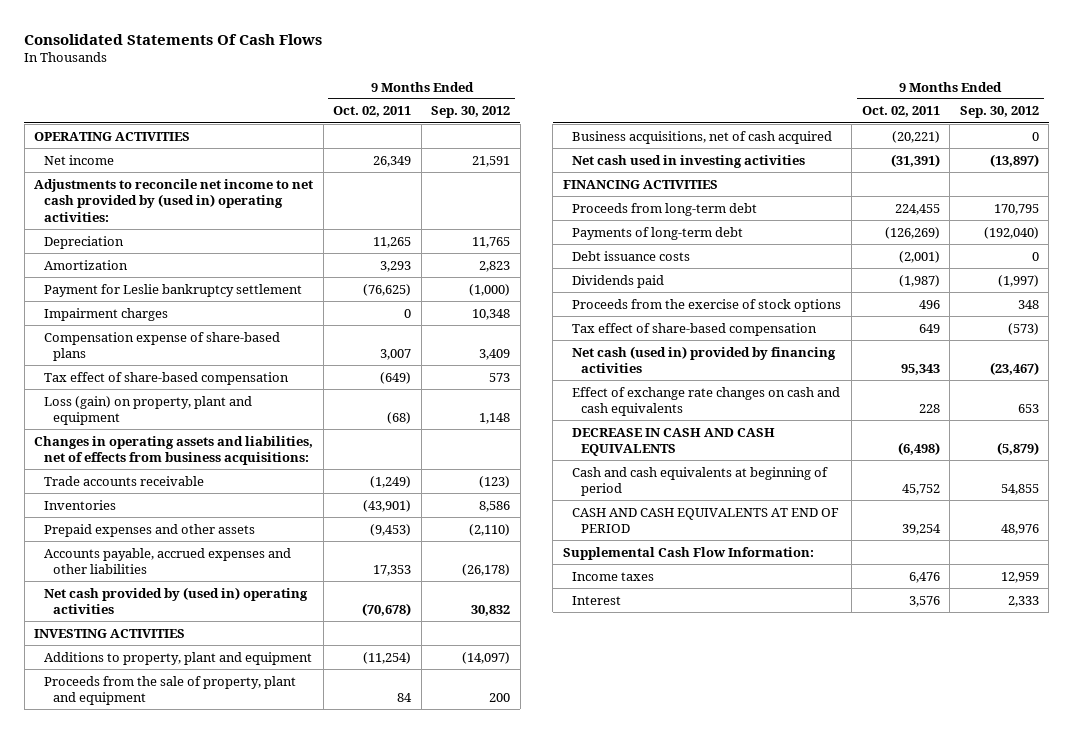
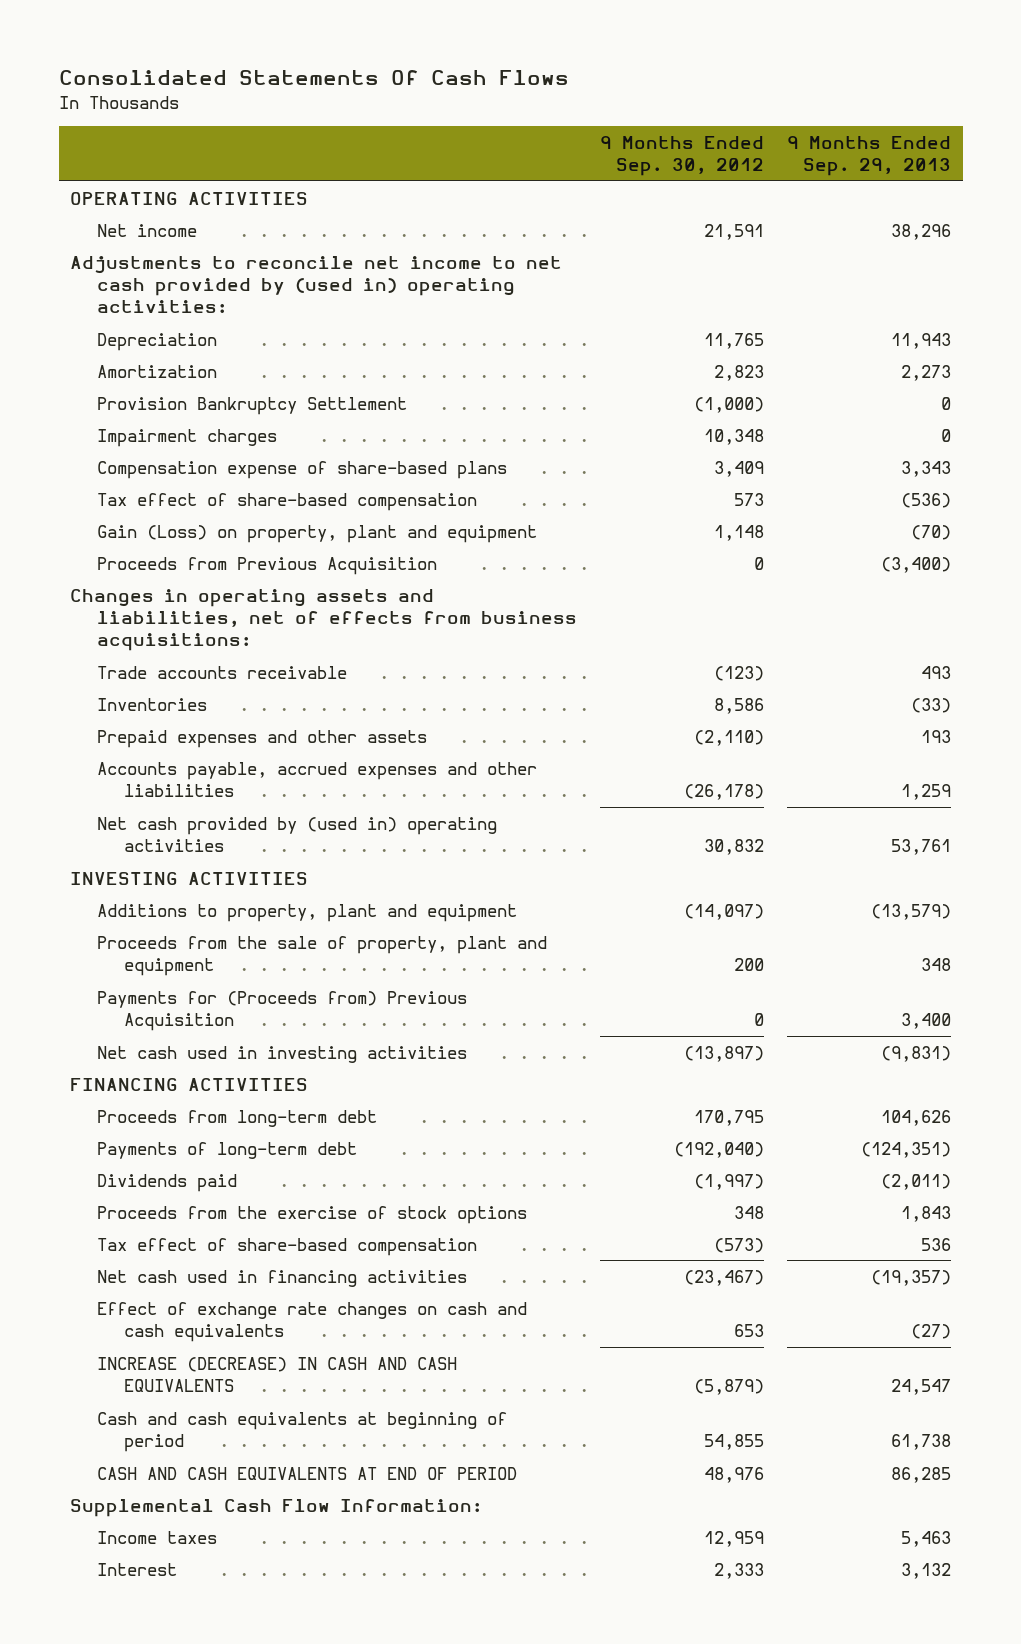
- | 9 Months Ended Oct. 02, 2011 | 9 Months Ended Sep. 30, 2012
+ | 9 Months Ended Sep. 30, 2012 | 9 Months Ended Sep. 29, 2013
- Payment for Leslie bankruptcy settlement | (76,625) | (1,000)
+ Provision Bankruptcy Settlement | (1,000) | 0
- Loss (gain) on property, plant and equipment | (68) | 1,148
+ Gain (Loss) on property, plant and equipment | 1,148 | (70)
+ Proceeds from Previous Acquisition | 0 | (3,400)
- Business acquisitions, net of cash acquired | (20,221) | 0
+ Payments for (Proceeds from) Previous Acquisition | 0 | 3,400
- Debt issuance costs | (2,001) | 0
- Net cash (used in) provided by financing activities | 95,343 | (23,467)
+ Net cash used in financing activities | (23,467) | (19,357)
- DECREASE IN CASH AND CASH EQUIVALENTS | (6,498) | (5,879)
+ INCREASE (DECREASE) IN CASH AND CASH EQUIVALENTS | (5,879) | 24,547

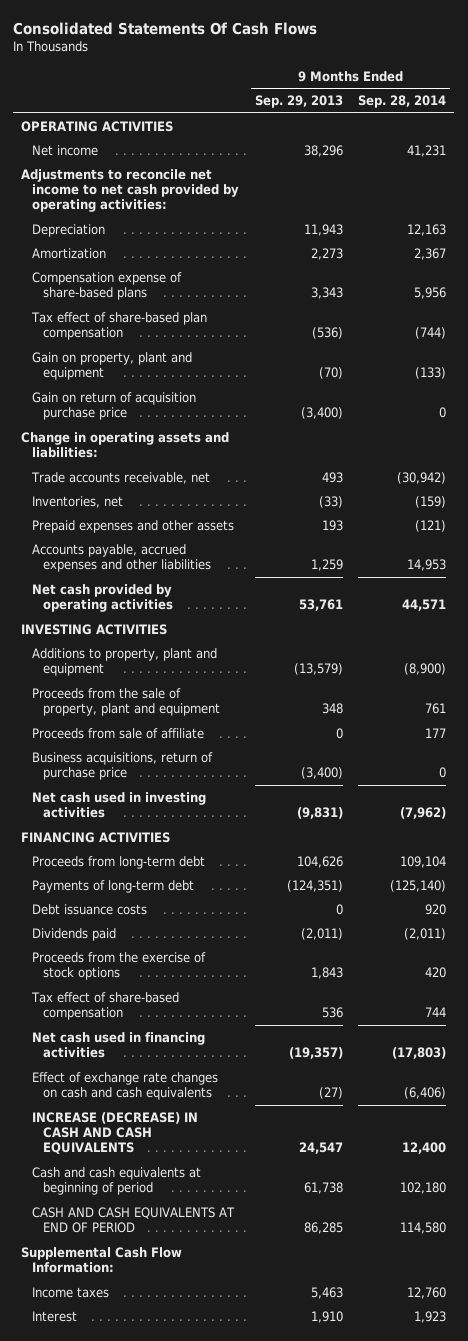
- | 9 Months Ended Sep. 30, 2012 | 9 Months Ended Sep. 29, 2013
+ | 9 Months Ended Sep. 29, 2013 | 9 Months Ended Sep. 28, 2014
- Adjustments to reconcile net income to net cash provided by (used in) operating activities:
+ Adjustments to reconcile net income to net cash provided by operating activities:
- Provision Bankruptcy Settlement | (1,000) | 0
- Impairment charges | 10,348 | 0
- Tax effect of share-based compensation | 573 | (536)
- Gain (Loss) on property, plant and equipment | 1,148 | (70)
- Proceeds from Previous Acquisition | 0 | (3,400)
- Changes in operating assets and liabilities, net of effects from business acquisitions:
- Trade accounts receivable | (123) | 493
- Inventories | 8,586 | (33)
+ Tax effect of share-based plan compensation | (536) | (744)
+ Gain on property, plant and equipment | (70) | (133)
+ Gain on return of acquisition purchase price | (3,400) | 0
+ Change in operating assets and liabilities:
+ Trade accounts receivable, net | 493 | (30,942)
+ Inventories, net | (33) | (159)
- Net cash provided by (used in) operating activities | 30,832 | 53,761
+ Net cash provided by operating activities | 53,761 | 44,571
- Payments for (Proceeds from) Previous Acquisition | 0 | 3,400
+ Proceeds from sale of affiliate | 0 | 177
+ Business acquisitions, return of purchase price | (3,400) | 0
+ Debt issuance costs | 0 | 920
- Interest | 2,333 | 3,132
+ Interest | 1,910 | 1,923

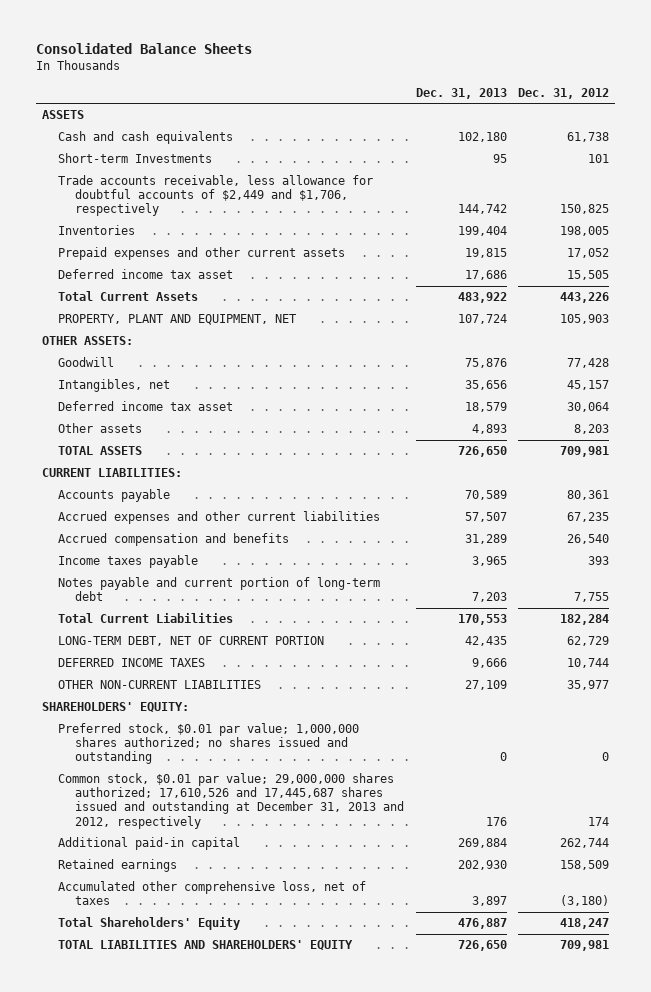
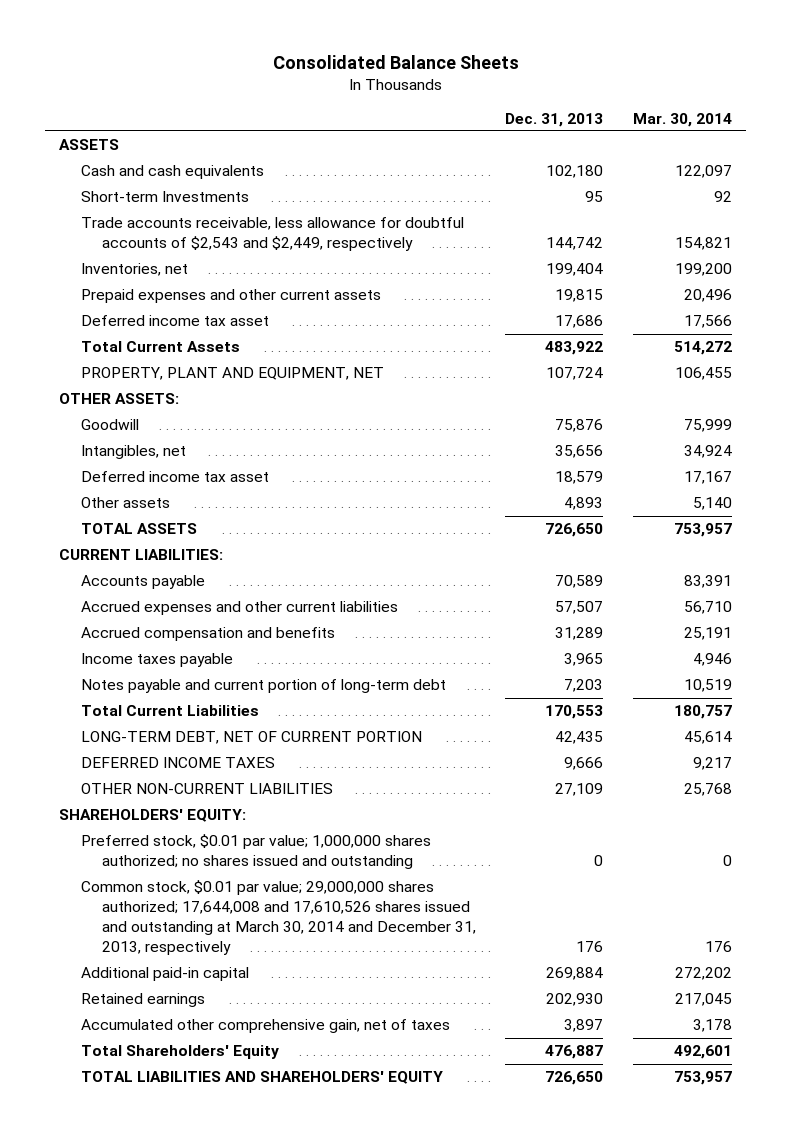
- | Dec. 31, 2013 | Dec. 31, 2012
+ | Dec. 31, 2013 | Mar. 30, 2014
- Trade accounts receivable, less allowance for doubtful accounts of $2,449 and $1,706, respectively | 144,742 | 150,825
- Inventories | 199,404 | 198,005
+ Trade accounts receivable, less allowance for doubtful accounts of $2,543 and $2,449, respectively | 144,742 | 154,821
+ Inventories, net | 199,404 | 199,200
- Common stock, $0.01 par value; 29,000,000 shares authorized; 17,610,526 and 17,445,687 shares issued and outstanding at December 31, 2013 and 2012, respectively | 176 | 174
+ Common stock, $0.01 par value; 29,000,000 shares authorized; 17,644,008 and 17,610,526 shares issued and outstanding at March 30, 2014 and December 31, 2013, respectively | 176 | 176
- Accumulated other comprehensive loss, net of taxes | 3,897 | (3,180)
+ Accumulated other comprehensive gain, net of taxes | 3,897 | 3,178

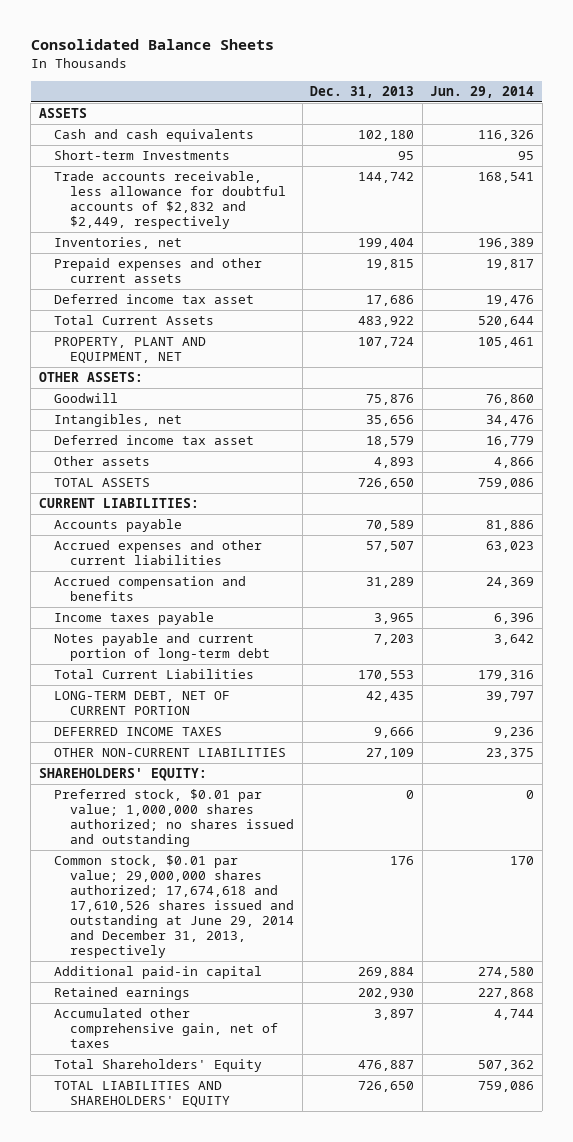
- | Dec. 31, 2013 | Mar. 30, 2014
+ | Dec. 31, 2013 | Jun. 29, 2014
- Trade accounts receivable, less allowance for doubtful accounts of $2,543 and $2,449, respectively | 144,742 | 154,821
+ Trade accounts receivable, less allowance for doubtful accounts of $2,832 and $2,449, respectively | 144,742 | 168,541
- Common stock, $0.01 par value; 29,000,000 shares authorized; 17,644,008 and 17,610,526 shares issued and outstanding at March 30, 2014 and December 31, 2013, respectively | 176 | 176
+ Common stock, $0.01 par value; 29,000,000 shares authorized; 17,674,618 and 17,610,526 shares issued and outstanding at June 29, 2014 and December 31, 2013, respectively | 176 | 170

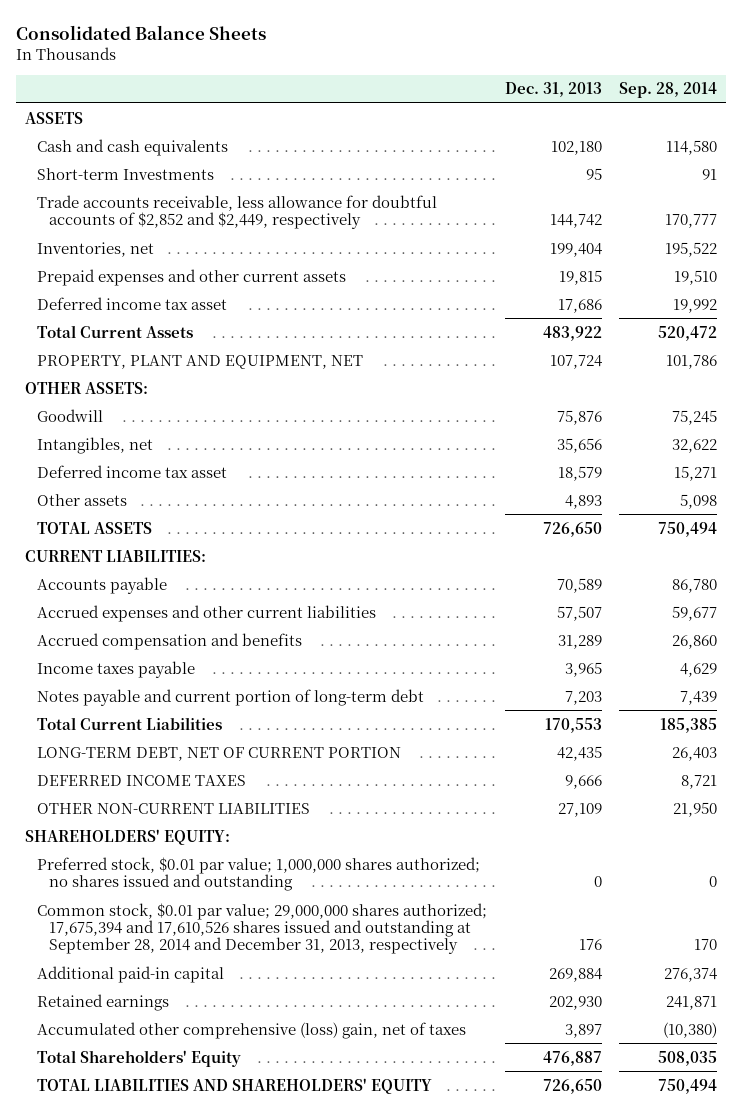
- | Dec. 31, 2013 | Jun. 29, 2014
+ | Dec. 31, 2013 | Sep. 28, 2014
- Trade accounts receivable, less allowance for doubtful accounts of $2,832 and $2,449, respectively | 144,742 | 168,541
+ Trade accounts receivable, less allowance for doubtful accounts of $2,852 and $2,449, respectively | 144,742 | 170,777
- Common stock, $0.01 par value; 29,000,000 shares authorized; 17,674,618 and 17,610,526 shares issued and outstanding at June 29, 2014 and December 31, 2013, respectively | 176 | 170
+ Common stock, $0.01 par value; 29,000,000 shares authorized; 17,675,394 and 17,610,526 shares issued and outstanding at September 28, 2014 and December 31, 2013, respectively | 176 | 170
- Accumulated other comprehensive gain, net of taxes | 3,897 | 4,744
+ Accumulated other comprehensive (loss) gain, net of taxes | 3,897 | (10,380)

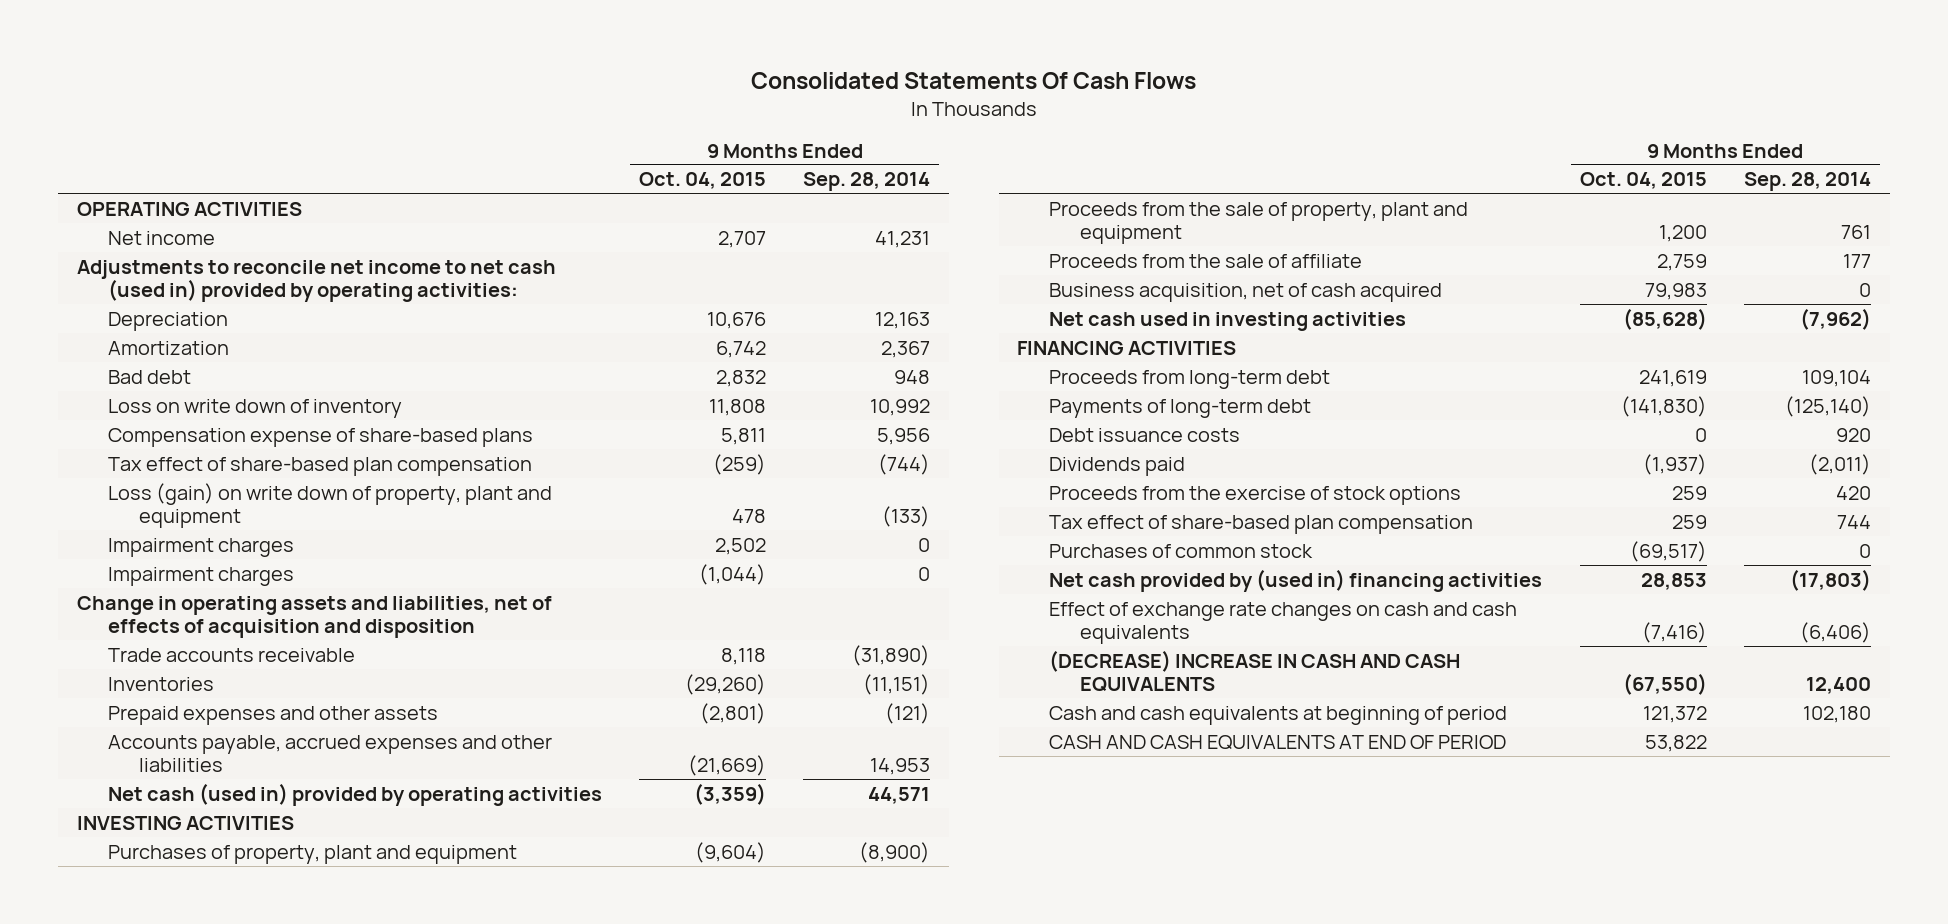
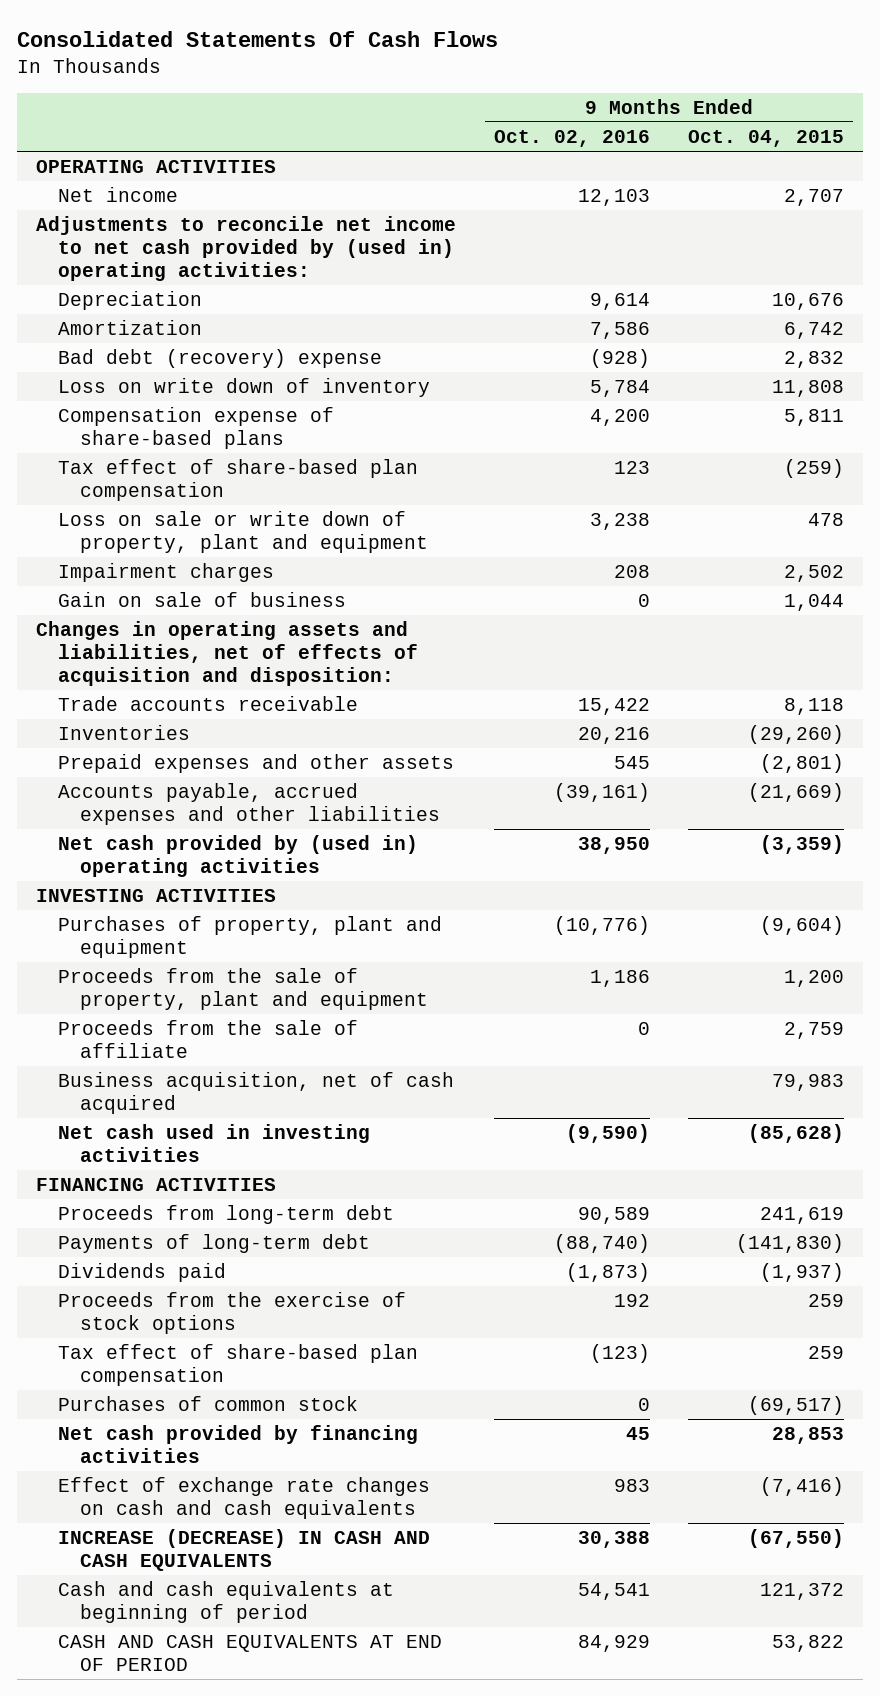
- | 9 Months Ended Oct. 04, 2015 | 9 Months Ended Sep. 28, 2014
+ | 9 Months Ended Oct. 02, 2016 | 9 Months Ended Oct. 04, 2015
- Adjustments to reconcile net income to net cash (used in) provided by operating activities:
+ Adjustments to reconcile net income to net cash provided by (used in) operating activities:
- Bad debt | 2,832 | 948
+ Bad debt (recovery) expense | (928) | 2,832
- Loss (gain) on write down of property, plant and equipment | 478 | (133)
+ Loss on sale or write down of property, plant and equipment | 3,238 | 478
- Impairment charges | (1,044) | 0
- Change in operating assets and liabilities, net of effects of acquisition and disposition
+ Gain on sale of business | 0 | 1,044
+ Changes in operating assets and liabilities, net of effects of acquisition and disposition:
- Net cash (used in) provided by operating activities | (3,359) | 44,571
+ Net cash provided by (used in) operating activities | 38,950 | (3,359)
- Debt issuance costs | 0 | 920
- Net cash provided by (used in) financing activities | 28,853 | (17,803)
+ Net cash provided by financing activities | 45 | 28,853
- (DECREASE) INCREASE IN CASH AND CASH EQUIVALENTS | (67,550) | 12,400
+ INCREASE (DECREASE) IN CASH AND CASH EQUIVALENTS | 30,388 | (67,550)

